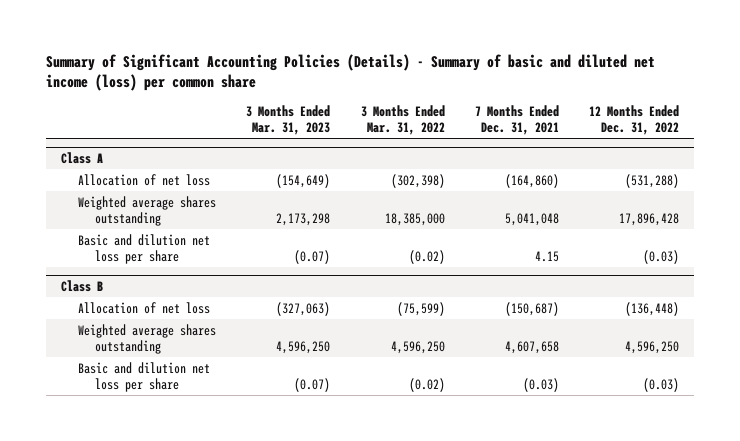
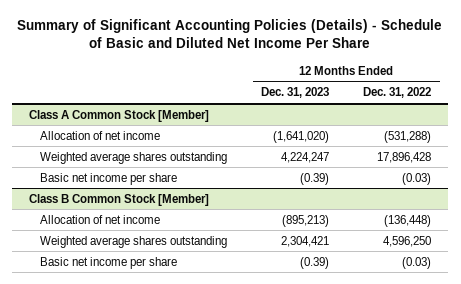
- Summary of Significant Accounting Policies (Details) - Summary of basic and diluted net income (loss) per common share
+ Summary of Significant Accounting Policies (Details) - Schedule of Basic and Diluted Net Income Per Share
- | 3 Months Ended Mar. 31, 2023 | 3 Months Ended Mar. 31, 2022 | 7 Months Ended Dec. 31, 2021 | 12 Months Ended Dec. 31, 2022
+ | 12 Months Ended Dec. 31, 2023 | 12 Months Ended Dec. 31, 2022
- Class A
- Allocation of net loss | (154,649) | (302,398) | (164,860) | (531,288)
+ Class A Common Stock [Member]
+ Allocation of net income | (1,641,020) | (531,288)
- Basic and dilution net loss per share | (0.07) | (0.02) | 4.15 | (0.03)
- Class B
- Allocation of net loss | (327,063) | (75,599) | (150,687) | (136,448)
+ Basic net income per share | (0.39) | (0.03)
+ Class B Common Stock [Member]
+ Allocation of net income | (895,213) | (136,448)
- Basic and dilution net loss per share | (0.07) | (0.02) | (0.03) | (0.03)
+ Basic net income per share | (0.39) | (0.03)

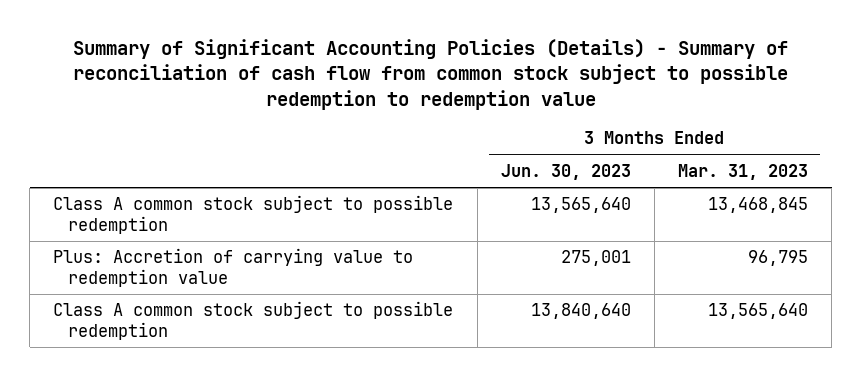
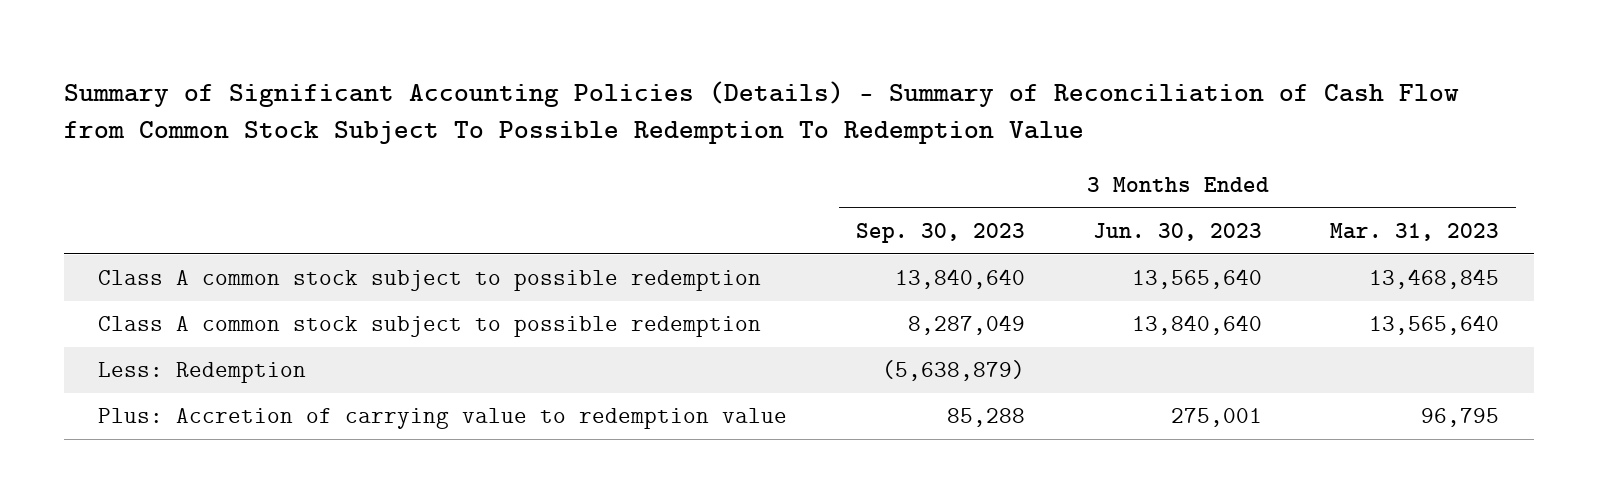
- Summary of Significant Accounting Policies (Details) - Summary of reconciliation of cash flow from common stock subject to possible redemption to redemption value
+ Summary of Significant Accounting Policies (Details) - Summary of Reconciliation of Cash Flow from Common Stock Subject To Possible Redemption To Redemption Value
- | 3 Months Ended Jun. 30, 2023 | 3 Months Ended Mar. 31, 2023
+ | 3 Months Ended Sep. 30, 2023 | 3 Months Ended Jun. 30, 2023 | 3 Months Ended Mar. 31, 2023
+ Less: Redemption | (5,638,879) | |
moved down: Plus: Accretion of carrying value to redemption value | 85,288 | 275,001 | 96,795

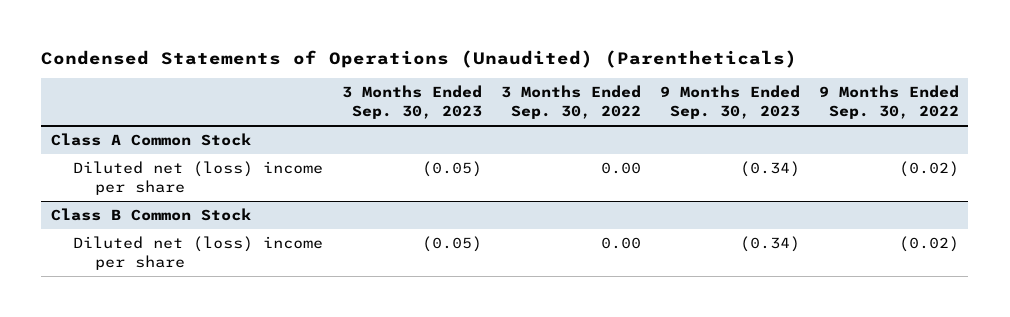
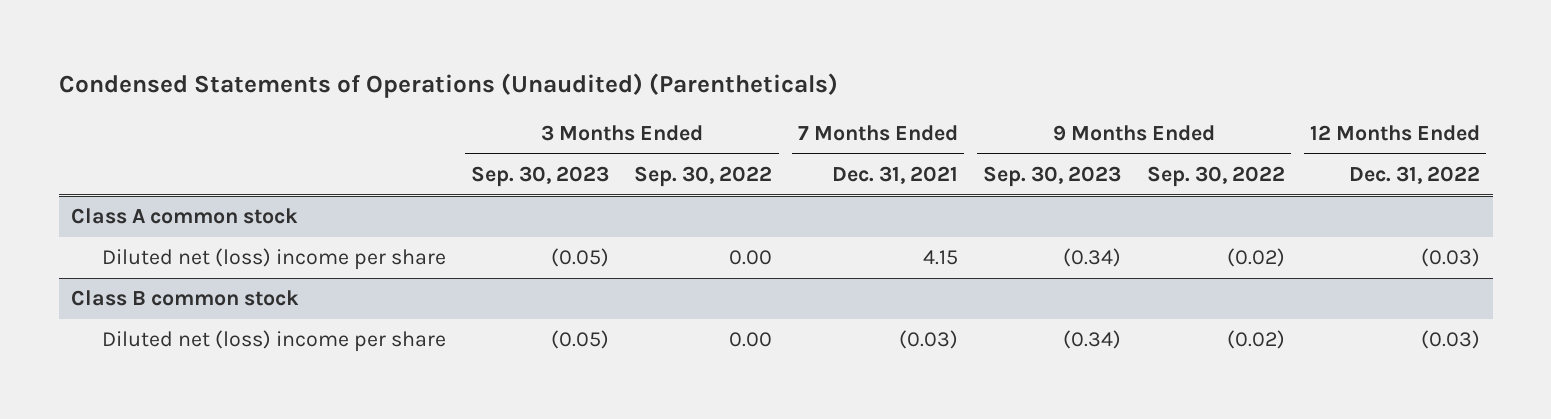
- | 3 Months Ended Sep. 30, 2023 | 3 Months Ended Sep. 30, 2022 | 9 Months Ended Sep. 30, 2023 | 9 Months Ended Sep. 30, 2022
+ | 3 Months Ended Sep. 30, 2023 | 3 Months Ended Sep. 30, 2022 | 7 Months Ended Dec. 31, 2021 | 9 Months Ended Sep. 30, 2023 | 9 Months Ended Sep. 30, 2022 | 12 Months Ended Dec. 31, 2022
- Class A Common Stock
+ Class A common stock
- Class B Common Stock
+ Class B common stock

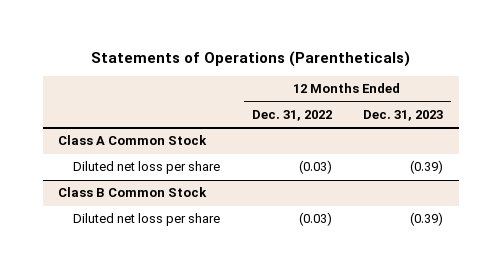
- Condensed Statements of Operations (Unaudited) (Parentheticals)
+ Statements of Operations (Parentheticals)
- | 3 Months Ended Sep. 30, 2023 | 3 Months Ended Sep. 30, 2022 | 7 Months Ended Dec. 31, 2021 | 9 Months Ended Sep. 30, 2023 | 9 Months Ended Sep. 30, 2022 | 12 Months Ended Dec. 31, 2022
+ | 12 Months Ended Dec. 31, 2022 | 12 Months Ended Dec. 31, 2023
- Class A common stock
- Diluted net (loss) income per share | (0.05) | 0.00 | 4.15 | (0.34) | (0.02) | (0.03)
- Class B common stock
- Diluted net (loss) income per share | (0.05) | 0.00 | (0.03) | (0.34) | (0.02) | (0.03)
+ Class A Common Stock
+ Diluted net loss per share | (0.03) | (0.39)
+ Class B Common Stock
+ Diluted net loss per share | (0.03) | (0.39)

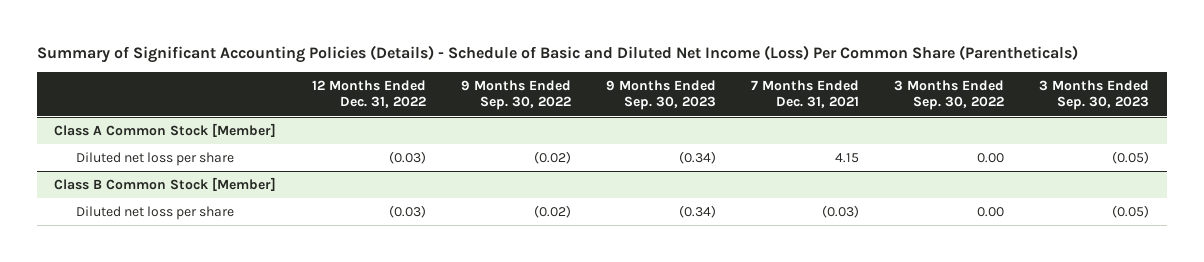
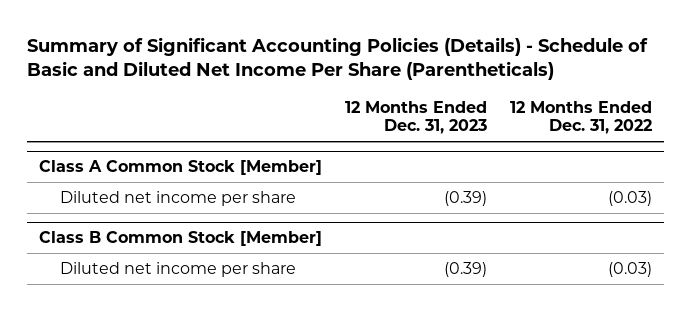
- Summary of Significant Accounting Policies (Details) - Schedule of Basic and Diluted Net Income (Loss) Per Common Share (Parentheticals)
+ Summary of Significant Accounting Policies (Details) - Schedule of Basic and Diluted Net Income Per Share (Parentheticals)
- | 12 Months Ended Dec. 31, 2022 | 9 Months Ended Sep. 30, 2022 | 9 Months Ended Sep. 30, 2023 | 7 Months Ended Dec. 31, 2021 | 3 Months Ended Sep. 30, 2022 | 3 Months Ended Sep. 30, 2023
+ | 12 Months Ended Dec. 31, 2023 | 12 Months Ended Dec. 31, 2022
@ Class A Common Stock [Member]
- Diluted net loss per share | (0.03) | (0.02) | (0.34) | 4.15 | 0.00 | (0.05)
+ Diluted net income per share | (0.39) | (0.03)
@ Class B Common Stock [Member]
- Diluted net loss per share | (0.03) | (0.02) | (0.34) | (0.03) | 0.00 | (0.05)
+ Diluted net income per share | (0.39) | (0.03)

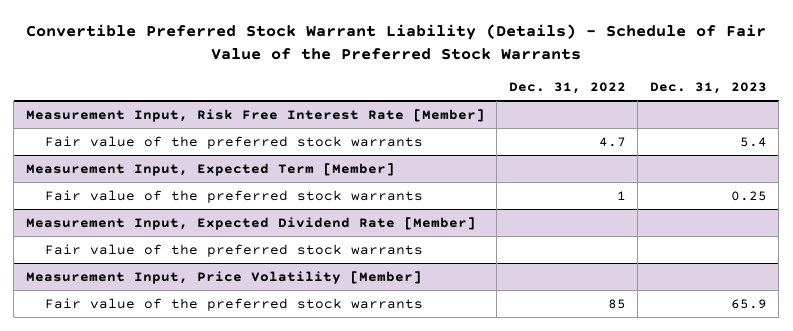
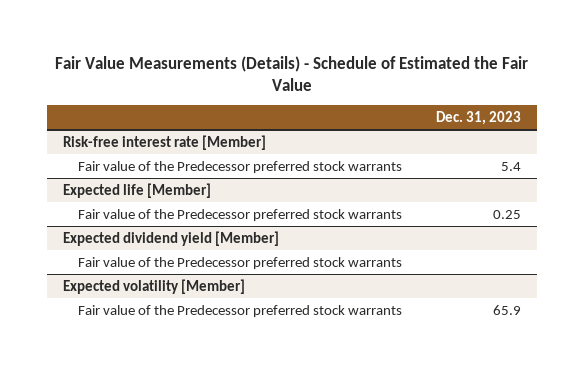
- Convertible Preferred Stock Warrant Liability (Details) - Schedule of Fair Value of the Preferred Stock Warrants
+ Fair Value Measurements (Details) - Schedule of Estimated the Fair Value
- | Dec. 31, 2022 | Dec. 31, 2023
+ | Dec. 31, 2023
- Measurement Input, Risk Free Interest Rate [Member]
- Fair value of the preferred stock warrants | 4.7 | 5.4
- Measurement Input, Expected Term [Member]
- Fair value of the preferred stock warrants | 1 | 0.25
- Measurement Input, Expected Dividend Rate [Member]
- Fair value of the preferred stock warrants
- Measurement Input, Price Volatility [Member]
- Fair value of the preferred stock warrants | 85 | 65.9
+ Risk-free interest rate [Member]
+ Fair value of the Predecessor preferred stock warrants | 5.4
+ Expected life [Member]
+ Fair value of the Predecessor preferred stock warrants | 0.25
+ Expected dividend yield [Member]
+ Fair value of the Predecessor preferred stock warrants
+ Expected volatility [Member]
+ Fair value of the Predecessor preferred stock warrants | 65.9

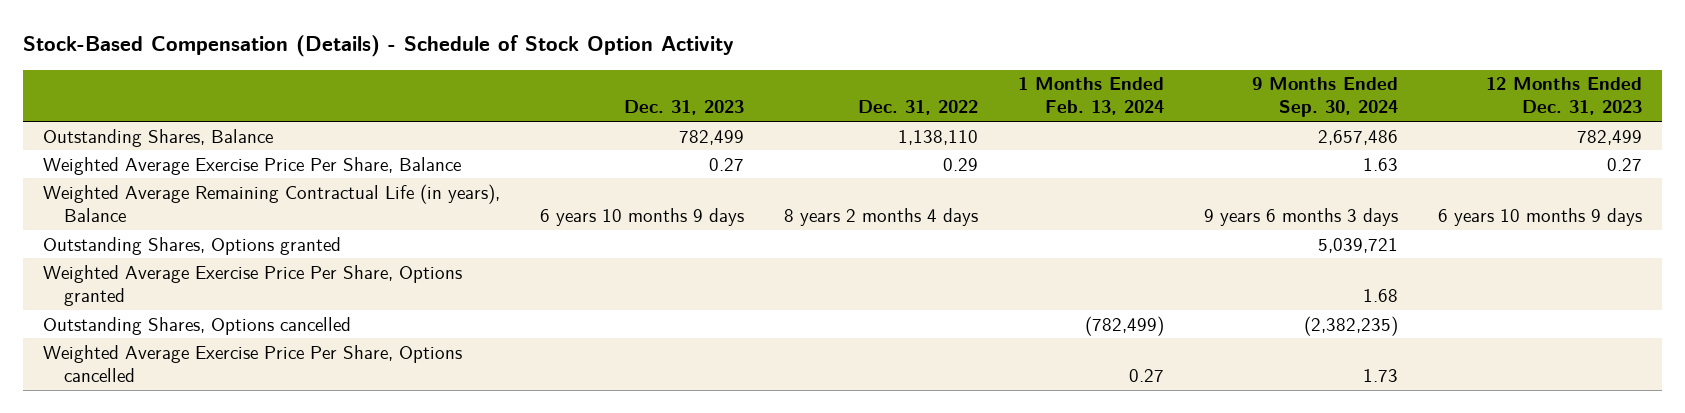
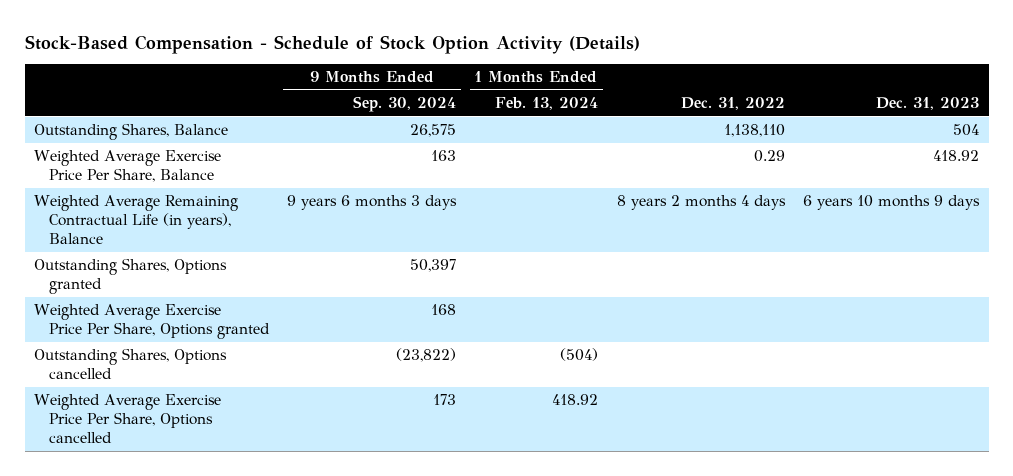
- Stock-Based Compensation (Details) - Schedule of Stock Option Activity
+ Stock-Based Compensation - Schedule of Stock Option Activity (Details)
- | Dec. 31, 2023 | Dec. 31, 2022 | 1 Months Ended Feb. 13, 2024 | 9 Months Ended Sep. 30, 2024 | 12 Months Ended Dec. 31, 2023
+ | 9 Months Ended Sep. 30, 2024 | 1 Months Ended Feb. 13, 2024 | Dec. 31, 2022 | Dec. 31, 2023
- Outstanding Shares, Balance | 782,499 | 1,138,110 | | 2,657,486 | 782,499
- Weighted Average Exercise Price Per Share, Balance | 0.27 | 0.29 | | 1.63 | 0.27
+ Outstanding Shares, Balance | 26,575 | | 1,138,110 | 504
+ Weighted Average Exercise Price Per Share, Balance | 163 | | 0.29 | 418.92
- Outstanding Shares, Options granted | | | | 5,039,721 |
- Weighted Average Exercise Price Per Share, Options granted | | | | 1.68 |
- Outstanding Shares, Options cancelled | | | (782,499) | (2,382,235) |
- Weighted Average Exercise Price Per Share, Options cancelled | | | 0.27 | 1.73 |
+ Outstanding Shares, Options granted | 50,397 | | |
+ Weighted Average Exercise Price Per Share, Options granted | 168 | | |
+ Outstanding Shares, Options cancelled | (23,822) | (504) | |
+ Weighted Average Exercise Price Per Share, Options cancelled | 173 | 418.92 | |

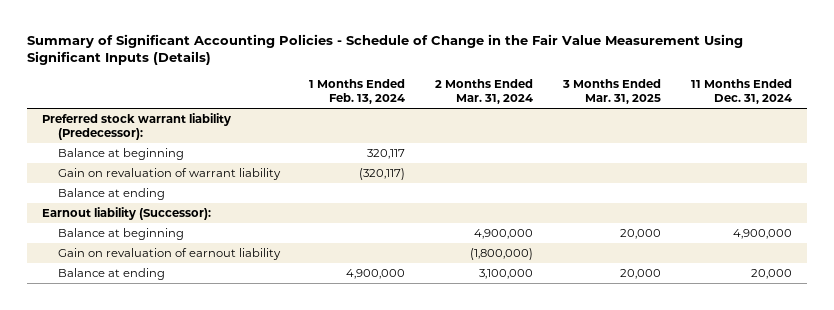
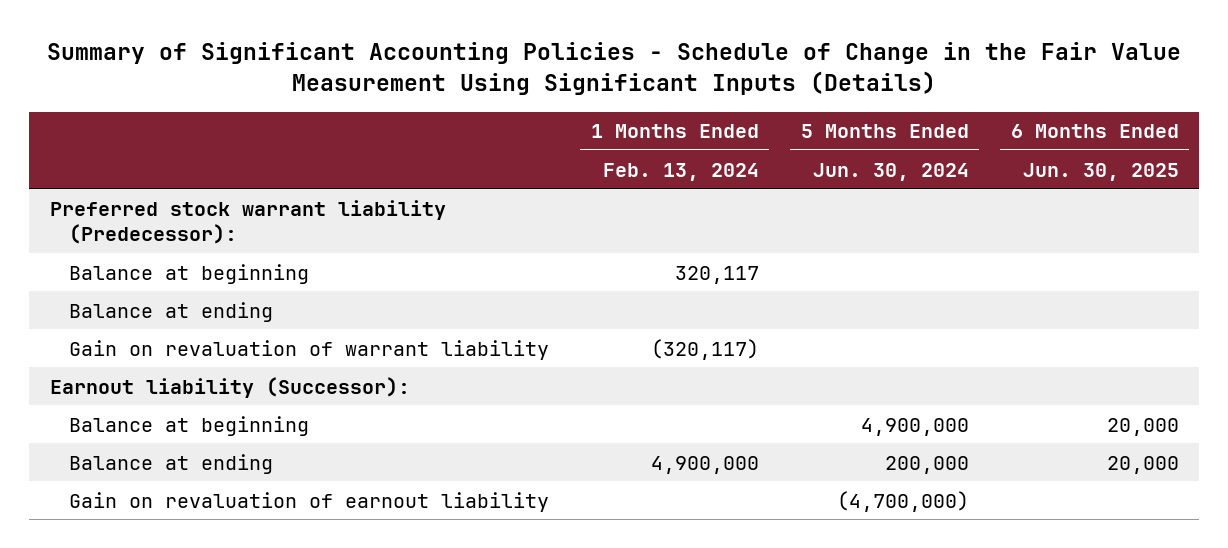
- | 1 Months Ended Feb. 13, 2024 | 2 Months Ended Mar. 31, 2024 | 3 Months Ended Mar. 31, 2025 | 11 Months Ended Dec. 31, 2024
+ | 1 Months Ended Feb. 13, 2024 | 5 Months Ended Jun. 30, 2024 | 6 Months Ended Jun. 30, 2025
moved down: Gain on revaluation of warrant liability | (320,117) | |
moved down: Gain on revaluation of earnout liability | | (4,700,000) |

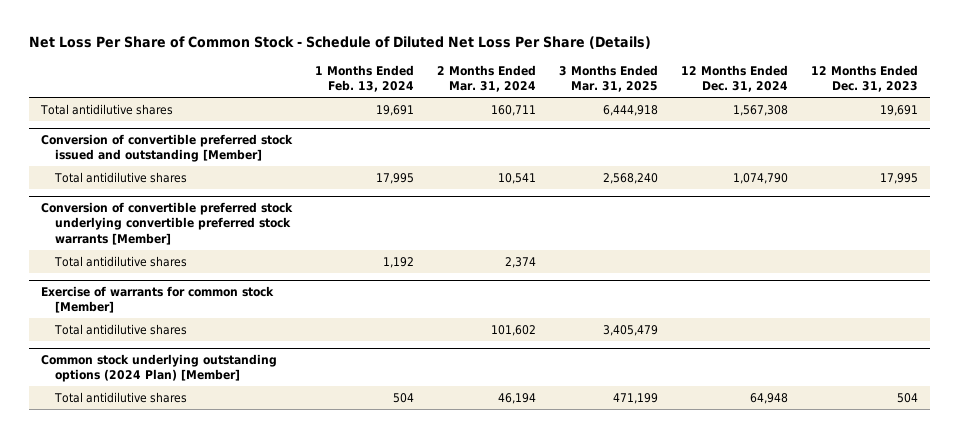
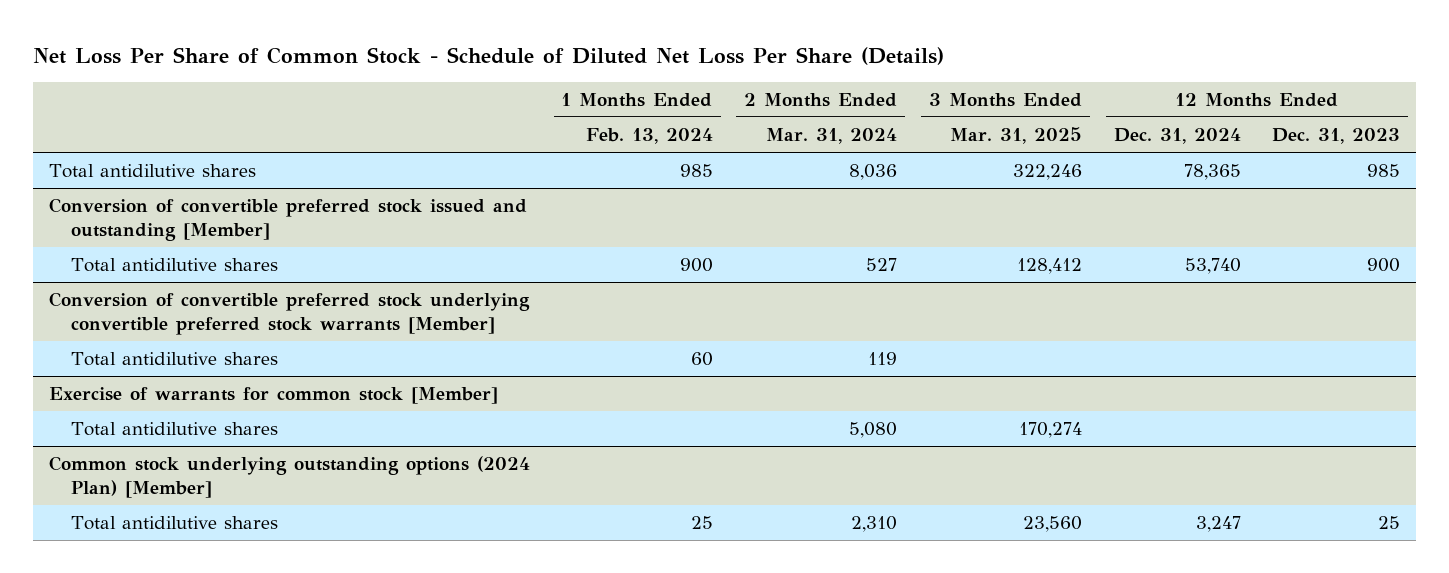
- Total antidilutive shares | 19,691 | 160,711 | 6,444,918 | 1,567,308 | 19,691
+ Total antidilutive shares | 985 | 8,036 | 322,246 | 78,365 | 985
@ Conversion of convertible preferred stock issued and outstanding [Member]
- Total antidilutive shares | 17,995 | 10,541 | 2,568,240 | 1,074,790 | 17,995
+ Total antidilutive shares | 900 | 527 | 128,412 | 53,740 | 900
@ Conversion of convertible preferred stock underlying convertible preferred stock warrants [Member]
- Total antidilutive shares | 1,192 | 2,374 | | |
+ Total antidilutive shares | 60 | 119 | | |
@ Exercise of warrants for common stock [Member]
- Total antidilutive shares | | 101,602 | 3,405,479 | |
+ Total antidilutive shares | | 5,080 | 170,274 | |
@ Common stock underlying outstanding options (2024 Plan) [Member]
- Total antidilutive shares | 504 | 46,194 | 471,199 | 64,948 | 504
+ Total antidilutive shares | 25 | 2,310 | 23,560 | 3,247 | 25

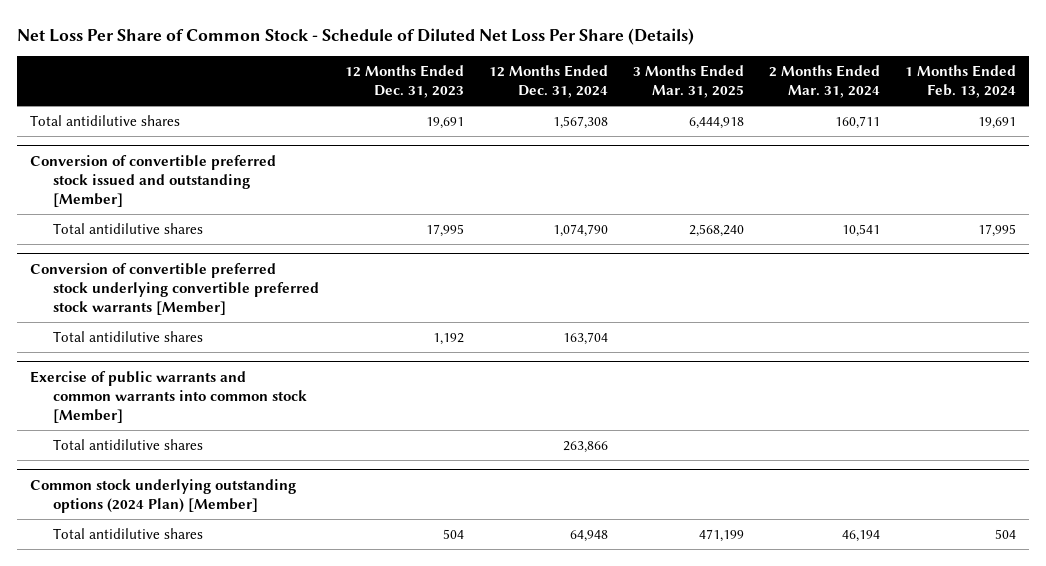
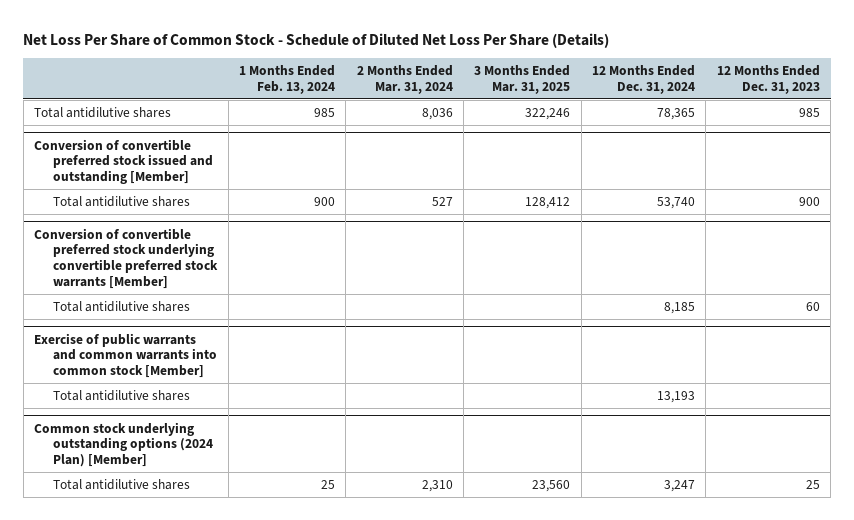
- | 12 Months Ended Dec. 31, 2023 | 12 Months Ended Dec. 31, 2024 | 3 Months Ended Mar. 31, 2025 | 2 Months Ended Mar. 31, 2024 | 1 Months Ended Feb. 13, 2024
+ | 1 Months Ended Feb. 13, 2024 | 2 Months Ended Mar. 31, 2024 | 3 Months Ended Mar. 31, 2025 | 12 Months Ended Dec. 31, 2024 | 12 Months Ended Dec. 31, 2023
- Total antidilutive shares | 19,691 | 1,567,308 | 6,444,918 | 160,711 | 19,691
+ Total antidilutive shares | 985 | 8,036 | 322,246 | 78,365 | 985
@ Conversion of convertible preferred stock issued and outstanding [Member]
- Total antidilutive shares | 17,995 | 1,074,790 | 2,568,240 | 10,541 | 17,995
+ Total antidilutive shares | 900 | 527 | 128,412 | 53,740 | 900
@ Conversion of convertible preferred stock underlying convertible preferred stock warrants [Member]
- Total antidilutive shares | 1,192 | 163,704 | | |
+ Total antidilutive shares | | | | 8,185 | 60
@ Exercise of public warrants and common warrants into common stock [Member]
- Total antidilutive shares | | 263,866 | | |
+ Total antidilutive shares | | | | 13,193 |
@ Common stock underlying outstanding options (2024 Plan) [Member]
- Total antidilutive shares | 504 | 64,948 | 471,199 | 46,194 | 504
+ Total antidilutive shares | 25 | 2,310 | 23,560 | 3,247 | 25

